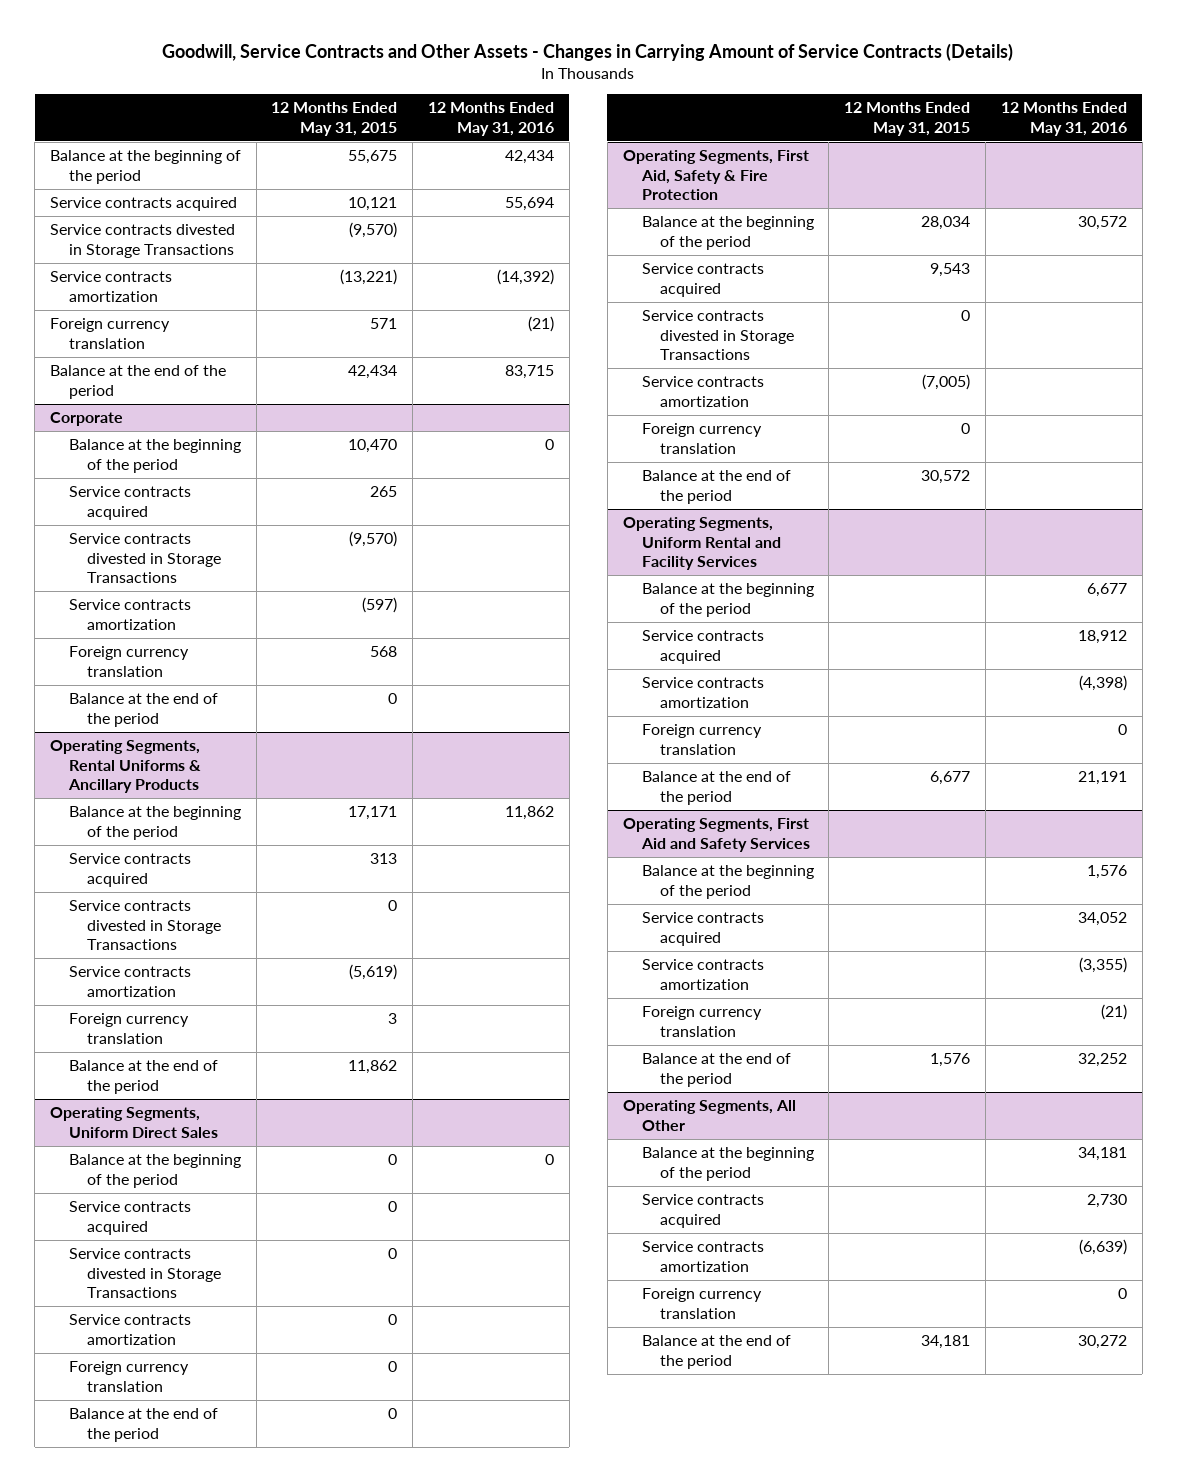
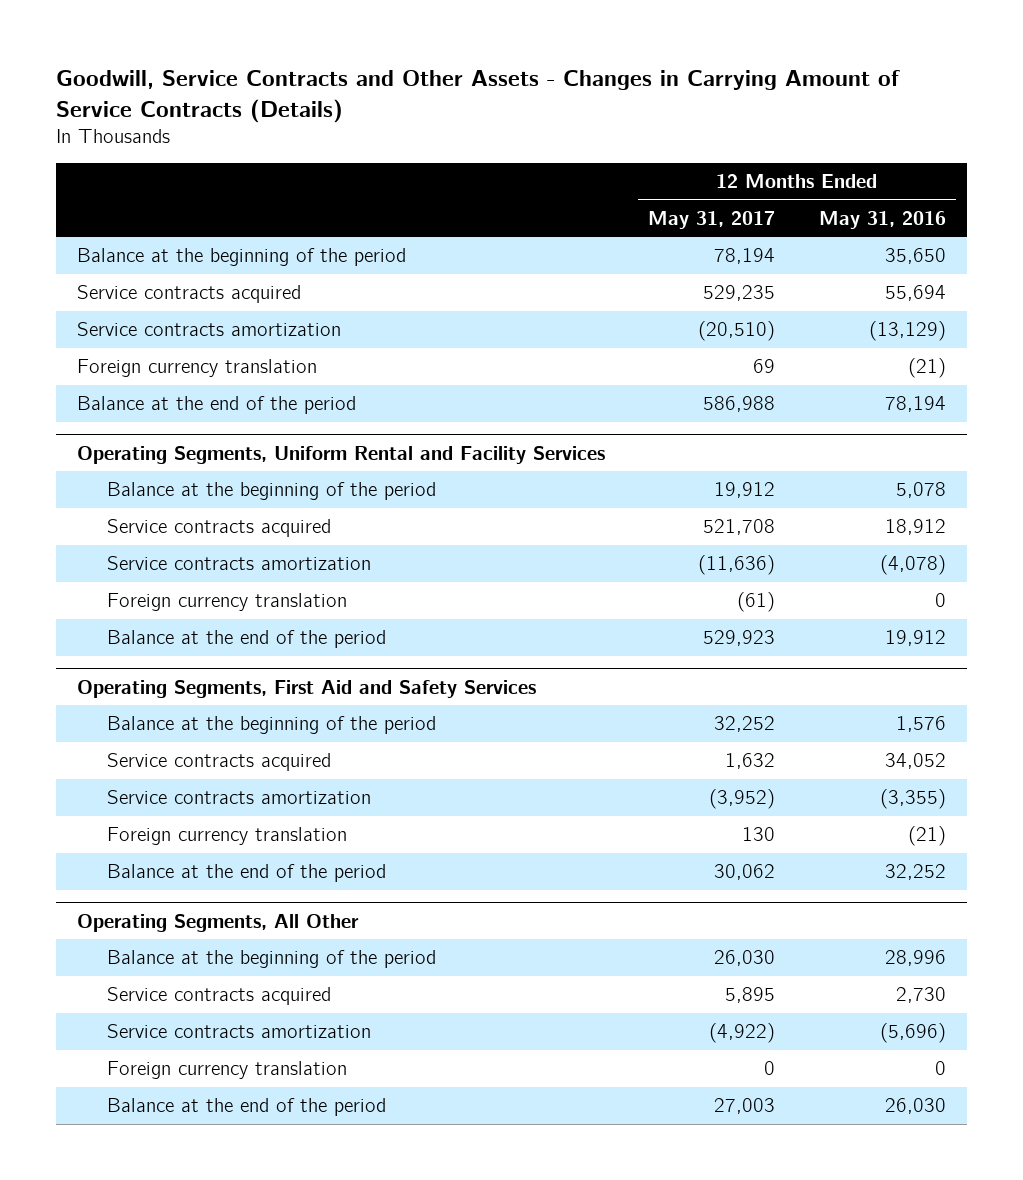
- | 12 Months Ended May 31, 2015 | 12 Months Ended May 31, 2016
+ | 12 Months Ended May 31, 2017 | 12 Months Ended May 31, 2016
- Balance at the beginning of the period | 55,675 | 42,434
+ Balance at the beginning of the period | 78,194 | 35,650
- Service contracts divested in Storage Transactions | (9,570) |
- Service contracts amortization | (13,221) | (14,392)
+ Service contracts amortization | (20,510) | (13,129)
- Balance at the end of the period | 42,434 | 83,715
- Corporate
- Balance at the beginning of the period | 10,470 | 0
- Service contracts acquired | 265 |
- Service contracts divested in Storage Transactions | (9,570) |
- Service contracts amortization | (597) |
- Foreign currency translation | 568 |
- Balance at the end of the period | 0 |
- Operating Segments, Rental Uniforms & Ancillary Products
- Balance at the beginning of the period | 17,171 | 11,862
- Service contracts acquired | 313 |
- Service contracts divested in Storage Transactions | 0 |
- Service contracts amortization | (5,619) |
- Foreign currency translation | 3 |
- Balance at the end of the period | 11,862 |
- Operating Segments, Uniform Direct Sales
- Balance at the beginning of the period | 0 | 0
- Service contracts acquired | 0 |
- Service contracts divested in Storage Transactions | 0 |
- Service contracts amortization | 0 |
- Foreign currency translation | 0 |
- Balance at the end of the period | 0 |
- Operating Segments, First Aid, Safety & Fire Protection
- Balance at the beginning of the period | 28,034 | 30,572
- Service contracts acquired | 9,543 |
- Service contracts divested in Storage Transactions | 0 |
- Service contracts amortization | (7,005) |
- Foreign currency translation | 0 |
- Balance at the end of the period | 30,572 |
+ Balance at the end of the period | 586,988 | 78,194
@ Operating Segments, Uniform Rental and Facility Services
- Balance at the beginning of the period | | 6,677
+ Balance at the beginning of the period | 19,912 | 5,078
- Service contracts amortization | | (4,398)
+ Service contracts amortization | (11,636) | (4,078)
- Balance at the end of the period | 6,677 | 21,191
+ Balance at the end of the period | 529,923 | 19,912
@ Operating Segments, All Other
- Balance at the beginning of the period | | 34,181
+ Balance at the beginning of the period | 26,030 | 28,996
- Service contracts amortization | | (6,639)
+ Service contracts amortization | (4,922) | (5,696)
- Balance at the end of the period | 34,181 | 30,272
+ Balance at the end of the period | 27,003 | 26,030

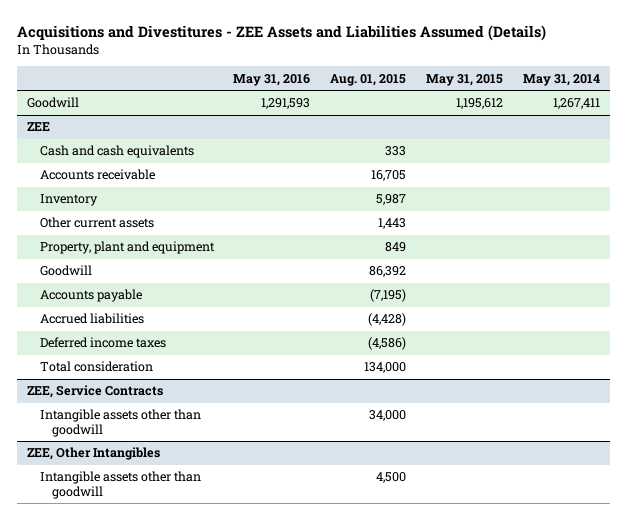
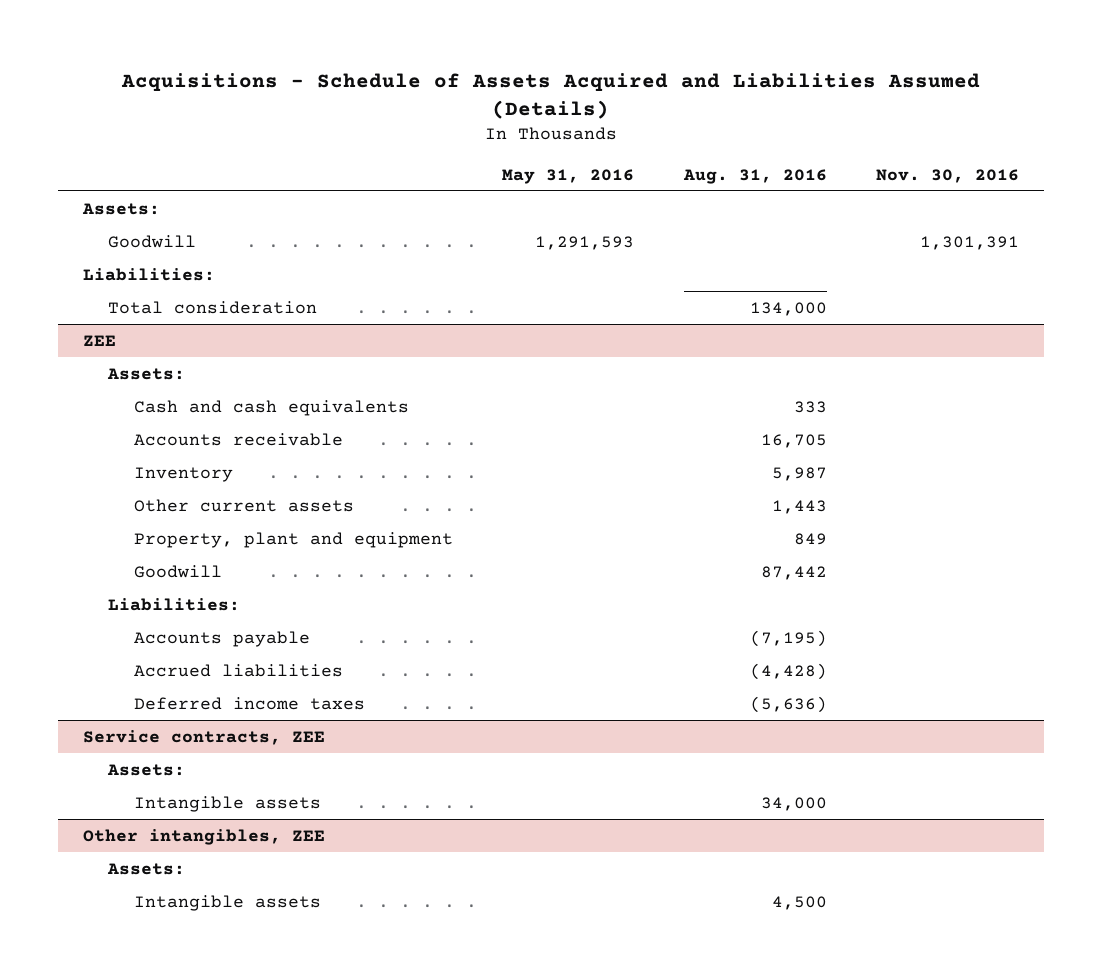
- Acquisitions and Divestitures - ZEE Assets and Liabilities Assumed (Details)
+ Acquisitions - Schedule of Assets Acquired and Liabilities Assumed (Details)
- | May 31, 2016 | Aug. 01, 2015 | May 31, 2015 | May 31, 2014
+ | May 31, 2016 | Aug. 31, 2016 | Nov. 30, 2016
+ Assets:
+ Liabilities:
+ Total consideration | | 134,000 |
@ ZEE
+ Assets:
+ Liabilities:
- Total consideration | | 134,000 | |
- ZEE, Service Contracts
- Intangible assets other than goodwill | | 34,000 | |
- ZEE, Other Intangibles
- Intangible assets other than goodwill | | 4,500 | |
+ Service contracts, ZEE
+ Assets:
+ Intangible assets | | 34,000 |
+ Other intangibles, ZEE
+ Assets:
+ Intangible assets | | 4,500 |

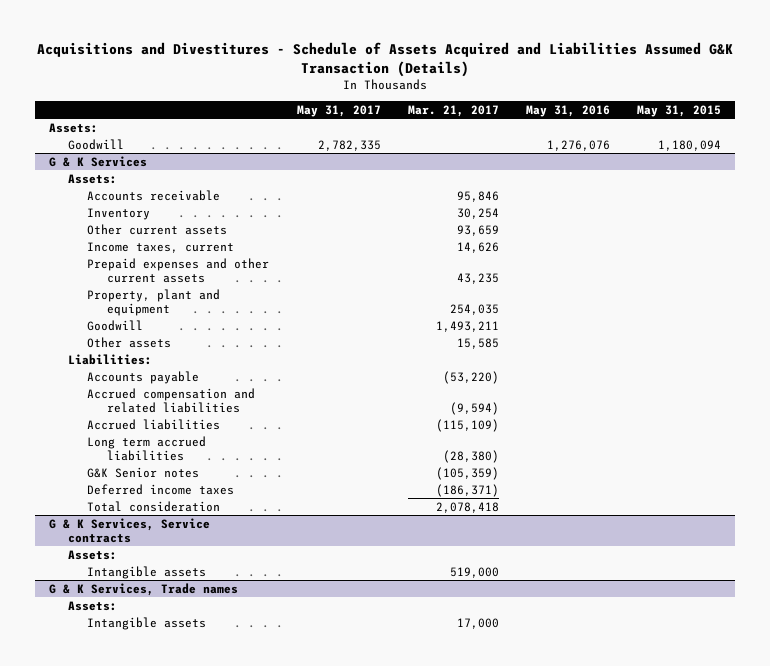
- Acquisitions - Schedule of Assets Acquired and Liabilities Assumed (Details)
+ Acquisitions and Divestitures - Schedule of Assets Acquired and Liabilities Assumed G&K Transaction (Details)
- | May 31, 2016 | Aug. 31, 2016 | Nov. 30, 2016
+ | May 31, 2017 | Mar. 21, 2017 | May 31, 2016 | May 31, 2015
- Goodwill | 1,291,593 | | 1,301,391
- Liabilities:
- Total consideration | | 134,000 |
- ZEE
- Assets:
- Cash and cash equivalents | | 333 |
- Accounts receivable | | 16,705 |
- Inventory | | 5,987 |
- Other current assets | | 1,443 |
- Property, plant and equipment | | 849 |
- Goodwill | | 87,442 |
- Liabilities:
- Accounts payable | | (7,195) |
- Accrued liabilities | | (4,428) |
- Deferred income taxes | | (5,636) |
- Service contracts, ZEE
- Assets:
- Intangible assets | | 34,000 |
- Other intangibles, ZEE
- Assets:
- Intangible assets | | 4,500 |
+ Goodwill | 2,782,335 | | 1,276,076 | 1,180,094
+ G & K Services
+ Assets:
+ Accounts receivable | | 95,846 | |
+ Inventory | | 30,254 | |
+ Other current assets | | 93,659 | |
+ Income taxes, current | | 14,626 | |
+ Prepaid expenses and other current assets | | 43,235 | |
+ Property, plant and equipment | | 254,035 | |
+ Goodwill | | 1,493,211 | |
+ Other assets | | 15,585 | |
+ Liabilities:
+ Accounts payable | | (53,220) | |
+ Accrued compensation and related liabilities | | (9,594) | |
+ Accrued liabilities | | (115,109) | |
+ Long term accrued liabilities | | (28,380) | |
+ G&K Senior notes | | (105,359) | |
+ Deferred income taxes | | (186,371) | |
+ Total consideration | | 2,078,418 | |
+ G & K Services, Service contracts
+ Assets:
+ Intangible assets | | 519,000 | |
+ G & K Services, Trade names
+ Assets:
+ Intangible assets | | 17,000 | |

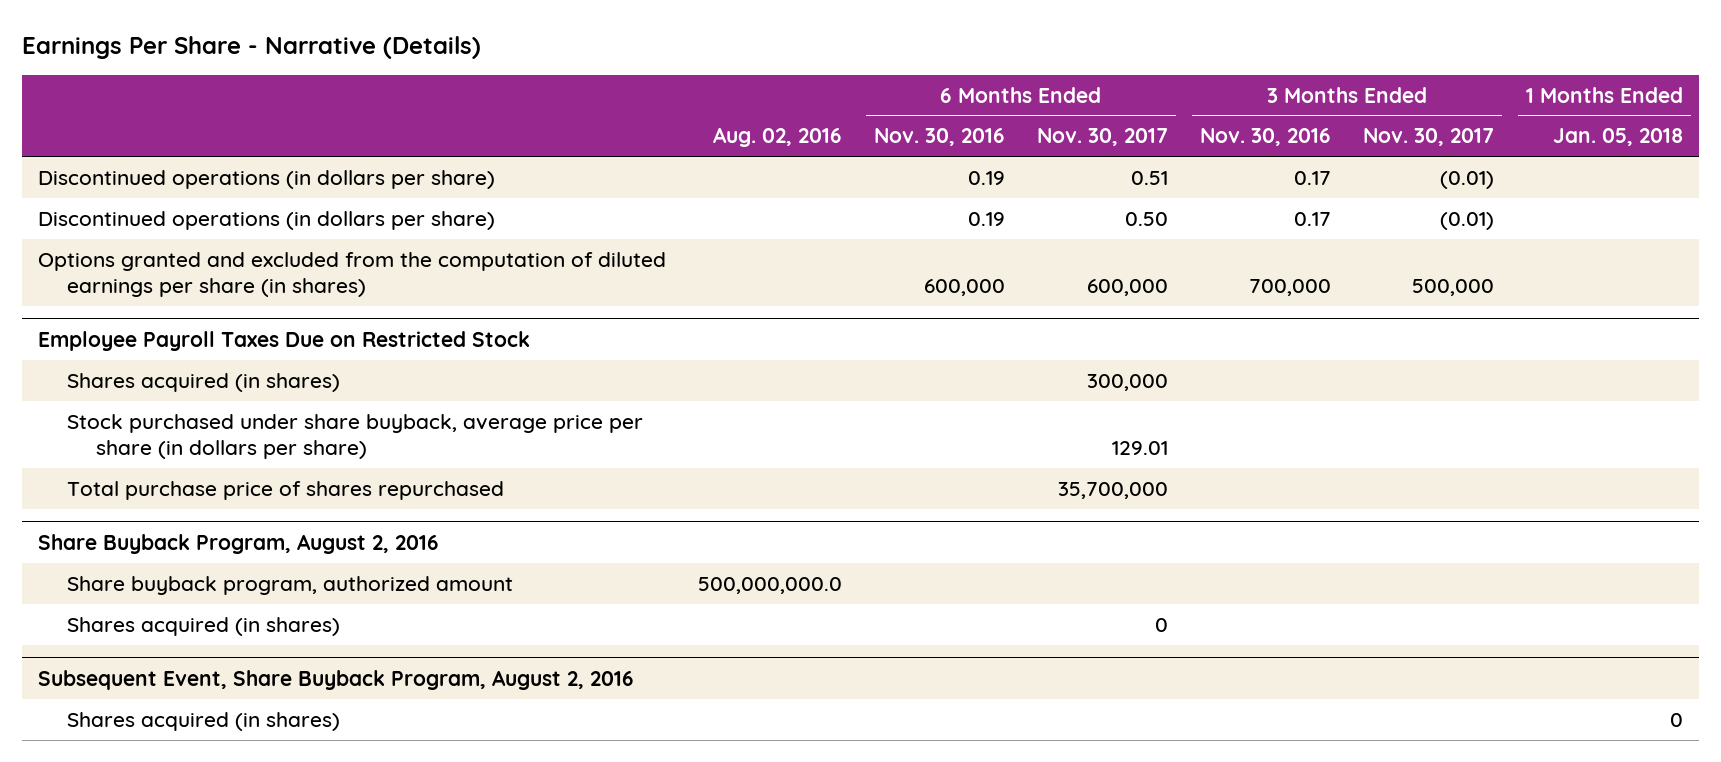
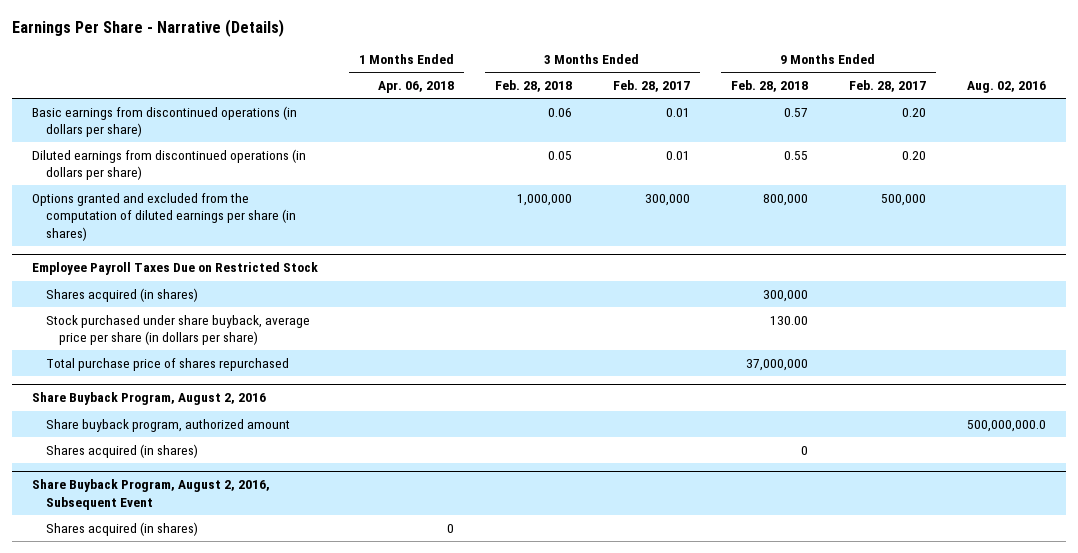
- | Aug. 02, 2016 | 6 Months Ended Nov. 30, 2016 | 6 Months Ended Nov. 30, 2017 | 3 Months Ended Nov. 30, 2016 | 3 Months Ended Nov. 30, 2017 | 1 Months Ended Jan. 05, 2018
+ | 1 Months Ended Apr. 06, 2018 | 3 Months Ended Feb. 28, 2018 | 3 Months Ended Feb. 28, 2017 | 9 Months Ended Feb. 28, 2018 | 9 Months Ended Feb. 28, 2017 | Aug. 02, 2016
- Discontinued operations (in dollars per share) | | 0.19 | 0.51 | 0.17 | (0.01) |
- Discontinued operations (in dollars per share) | | 0.19 | 0.50 | 0.17 | (0.01) |
+ Basic earnings from discontinued operations (in dollars per share) | | 0.06 | 0.01 | 0.57 | 0.20 |
+ Diluted earnings from discontinued operations (in dollars per share) | | 0.05 | 0.01 | 0.55 | 0.20 |
- Subsequent Event, Share Buyback Program, August 2, 2016
+ Share Buyback Program, August 2, 2016, Subsequent Event

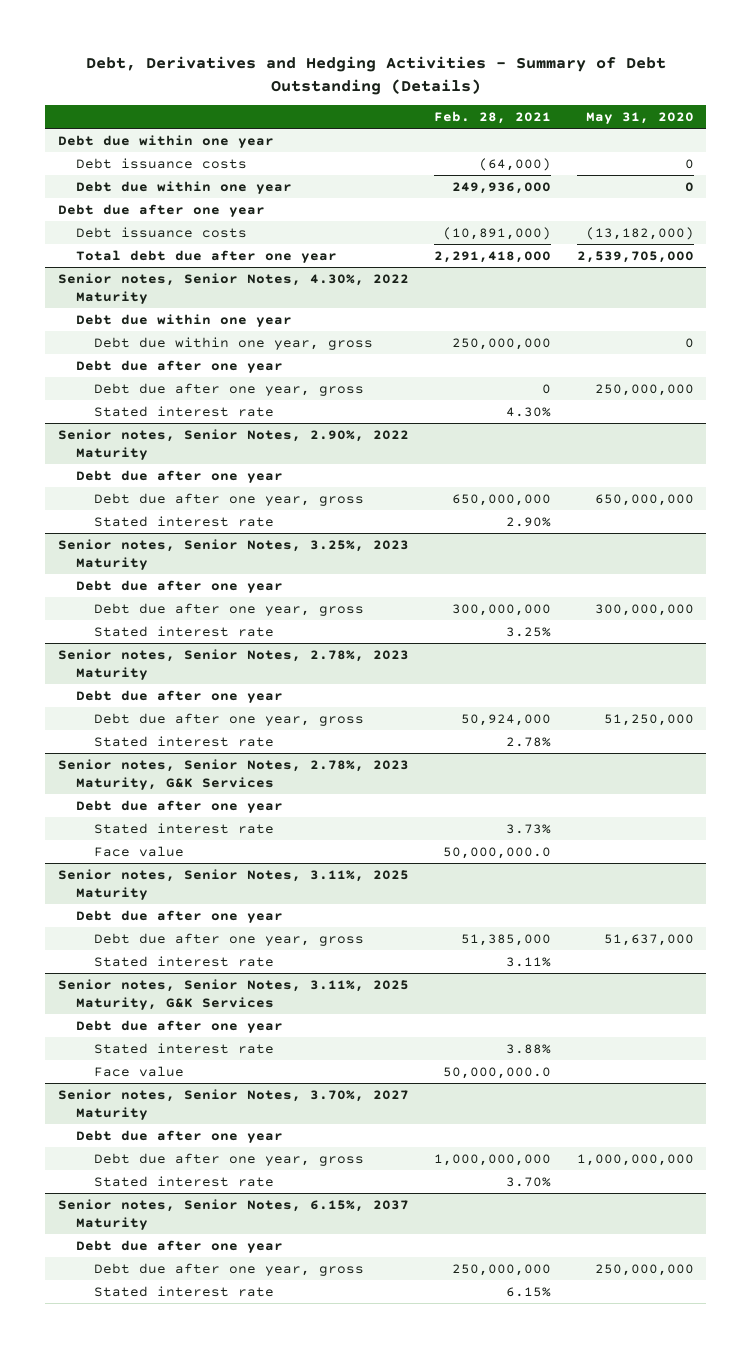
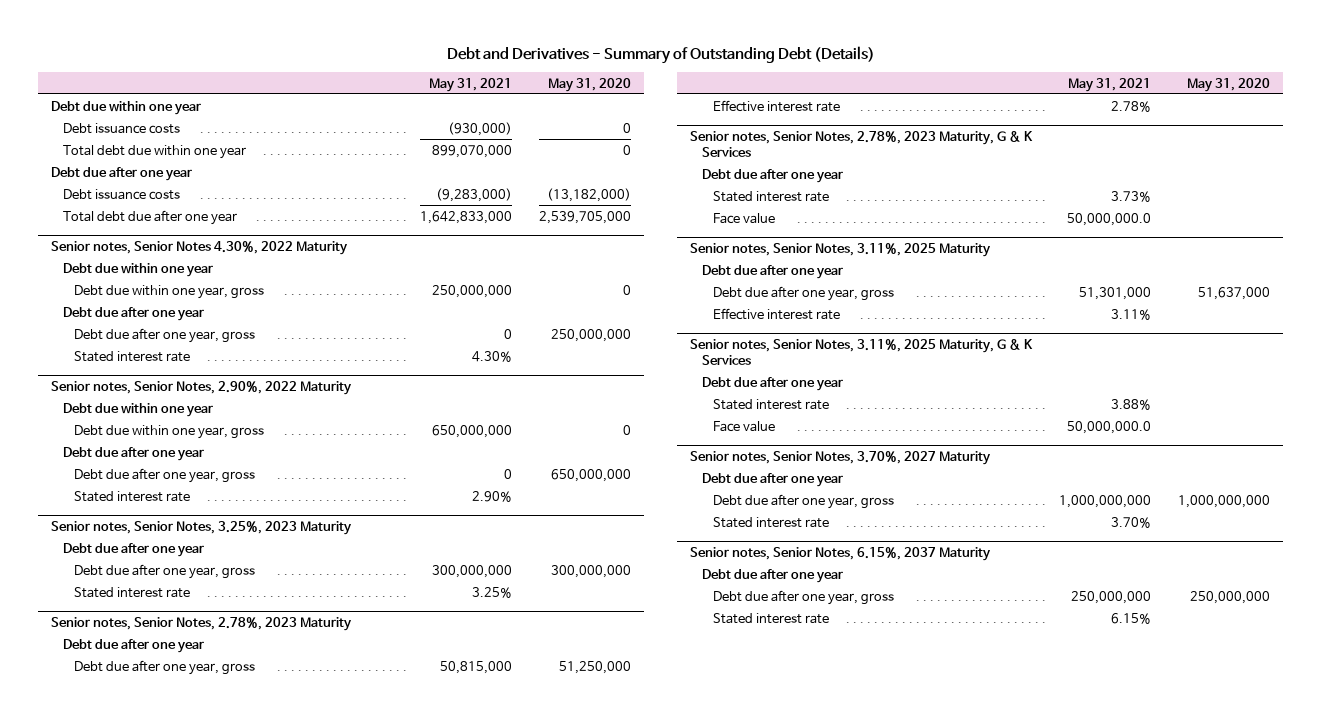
- Debt, Derivatives and Hedging Activities - Summary of Debt Outstanding (Details)
+ Debt and Derivatives - Summary of Outstanding Debt (Details)
- | Feb. 28, 2021 | May 31, 2020
+ | May 31, 2021 | May 31, 2020
- Debt due within one year | 249,936,000 | 0
+ Total debt due within one year | 899,070,000 | 0
- Senior notes, Senior Notes, 4.30%, 2022 Maturity
+ Senior notes, Senior Notes 4.30%, 2022 Maturity
@ Senior notes, Senior Notes, 2.90%, 2022 Maturity
+ Debt due within one year
+ Debt due within one year, gross | 650,000,000 | 0
@ Senior notes, Senior Notes, 2.78%, 2023 Maturity
- Stated interest rate | 2.78% |
- Senior notes, Senior Notes, 2.78%, 2023 Maturity, G&K Services
@ Senior notes, Senior Notes, 2.78%, 2023 Maturity
+ Effective interest rate | 2.78% |
+ Senior notes, Senior Notes, 2.78%, 2023 Maturity, G & K Services
@ Senior notes, Senior Notes, 3.11%, 2025 Maturity
- Stated interest rate | 3.11% |
- Senior notes, Senior Notes, 3.11%, 2025 Maturity, G&K Services
@ Senior notes, Senior Notes, 3.11%, 2025 Maturity
+ Effective interest rate | 3.11% |
+ Senior notes, Senior Notes, 3.11%, 2025 Maturity, G & K Services

